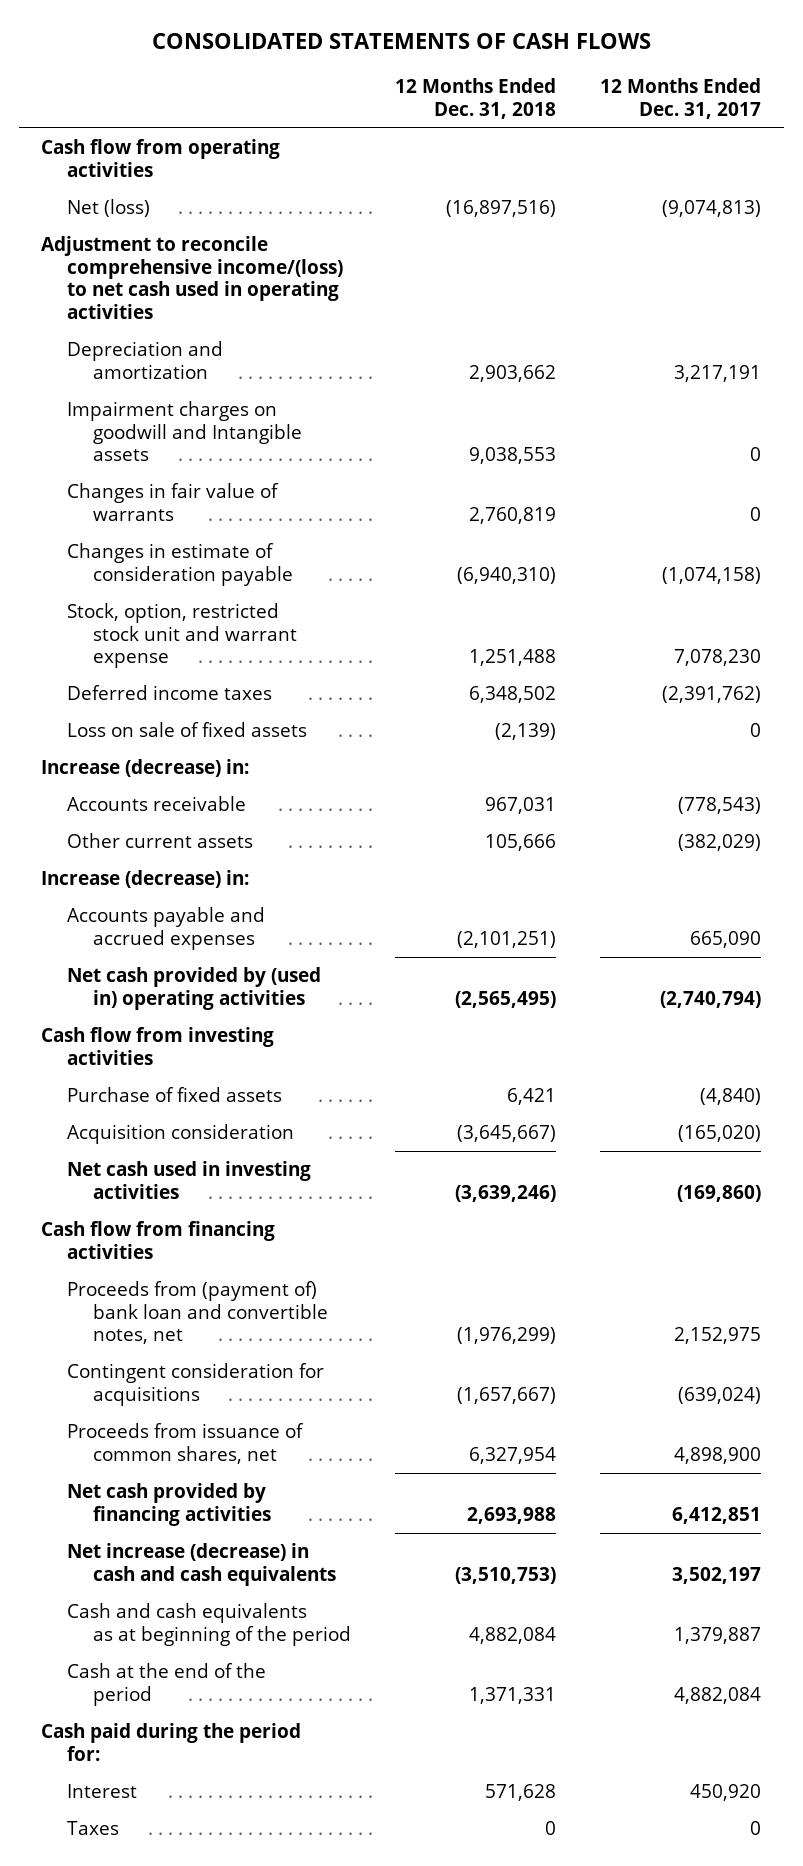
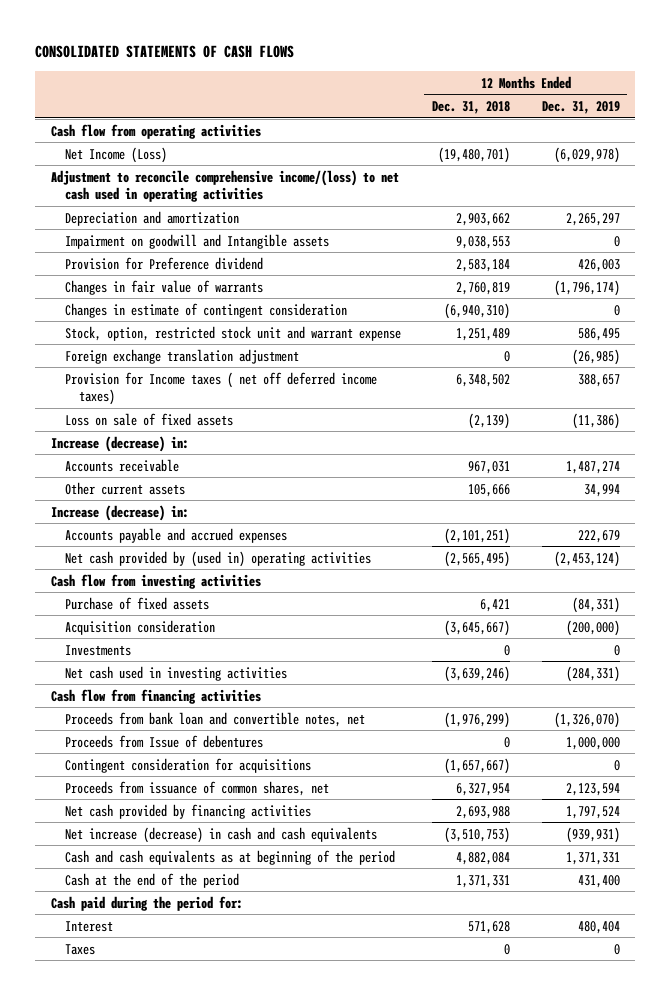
- | 12 Months Ended Dec. 31, 2018 | 12 Months Ended Dec. 31, 2017
+ | 12 Months Ended Dec. 31, 2018 | 12 Months Ended Dec. 31, 2019
- Net (loss) | (16,897,516) | (9,074,813)
+ Net Income (Loss) | (19,480,701) | (6,029,978)
- Impairment charges on goodwill and Intangible assets | 9,038,553 | 0
+ Impairment on goodwill and Intangible assets | 9,038,553 | 0
+ Provision for Preference dividend | 2,583,184 | 426,003
- Changes in estimate of consideration payable | (6,940,310) | (1,074,158)
- Stock, option, restricted stock unit and warrant expense | 1,251,488 | 7,078,230
- Deferred income taxes | 6,348,502 | (2,391,762)
+ Changes in estimate of contingent consideration | (6,940,310) | 0
+ Stock, option, restricted stock unit and warrant expense | 1,251,489 | 586,495
+ Foreign exchange translation adjustment | 0 | (26,985)
+ Provision for Income taxes ( net off deferred income taxes) | 6,348,502 | 388,657
+ Investments | 0 | 0
- Proceeds from (payment of) bank loan and convertible notes, net | (1,976,299) | 2,152,975
+ Proceeds from bank loan and convertible notes, net | (1,976,299) | (1,326,070)
+ Proceeds from Issue of debentures | 0 | 1,000,000

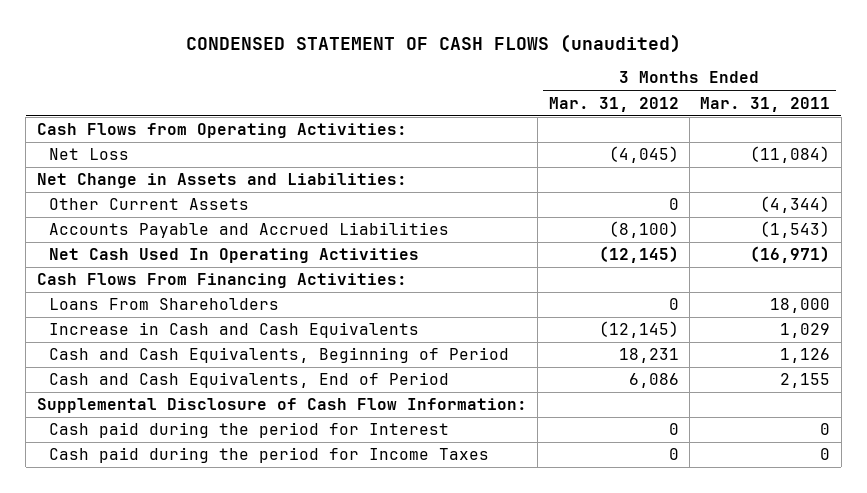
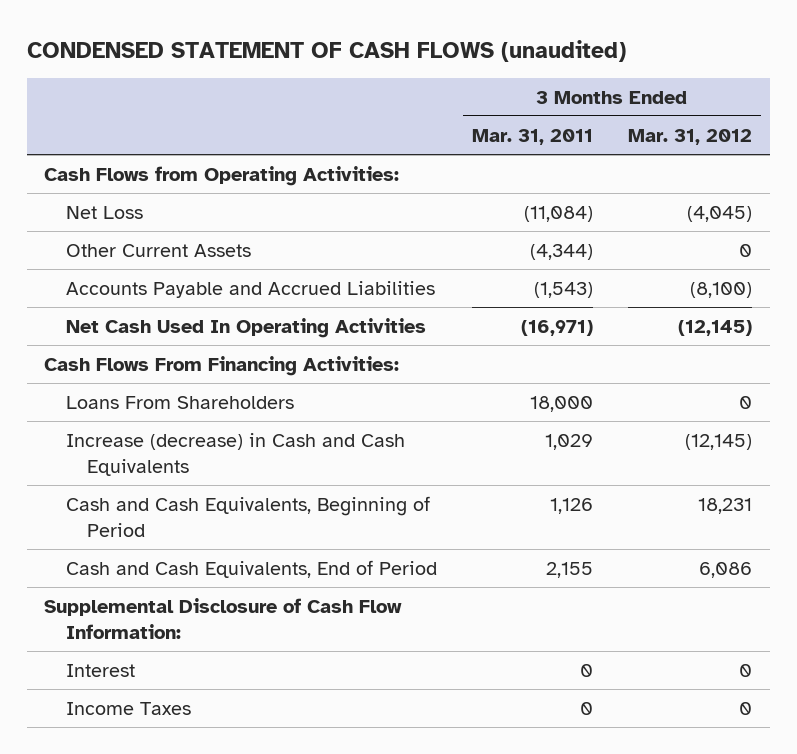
- | 3 Months Ended Mar. 31, 2012 | 3 Months Ended Mar. 31, 2011
+ | 3 Months Ended Mar. 31, 2011 | 3 Months Ended Mar. 31, 2012
- Net Change in Assets and Liabilities:
- Increase in Cash and Cash Equivalents | (12,145) | 1,029
+ Increase (decrease) in Cash and Cash Equivalents | 1,029 | (12,145)
- Cash paid during the period for Interest | 0 | 0
- Cash paid during the period for Income Taxes | 0 | 0
+ Interest | 0 | 0
+ Income Taxes | 0 | 0

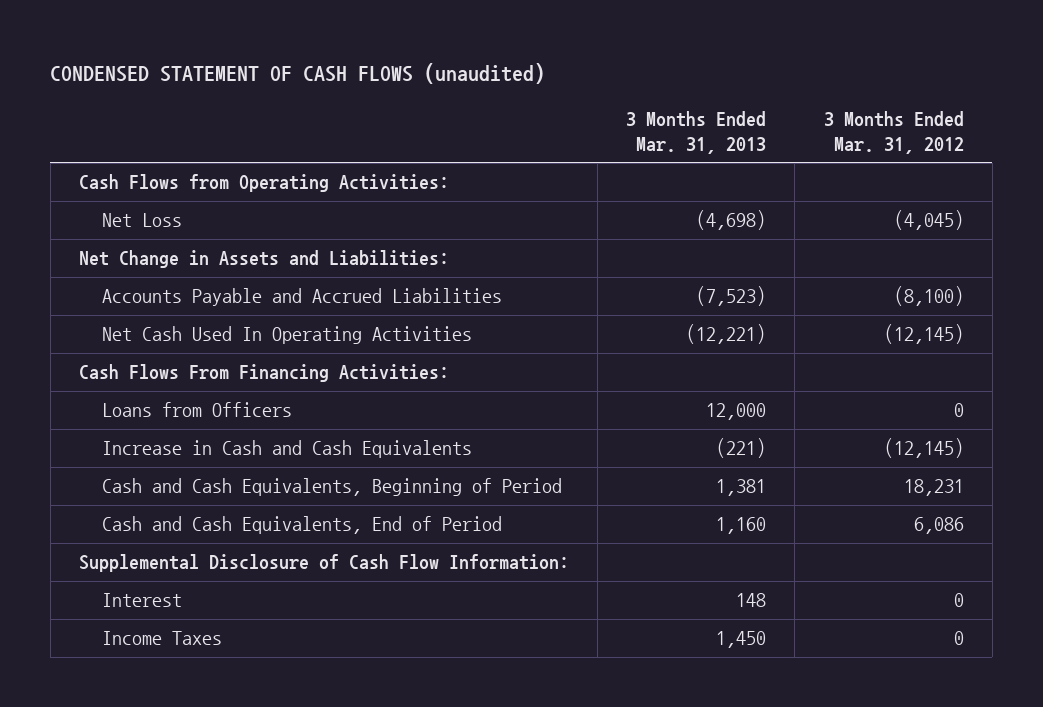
- | 3 Months Ended Mar. 31, 2011 | 3 Months Ended Mar. 31, 2012
+ | 3 Months Ended Mar. 31, 2013 | 3 Months Ended Mar. 31, 2012
- Other Current Assets | (4,344) | 0
+ Net Change in Assets and Liabilities:
- Loans From Shareholders | 18,000 | 0
- Increase (decrease) in Cash and Cash Equivalents | 1,029 | (12,145)
+ Loans from Officers | 12,000 | 0
+ Increase in Cash and Cash Equivalents | (221) | (12,145)

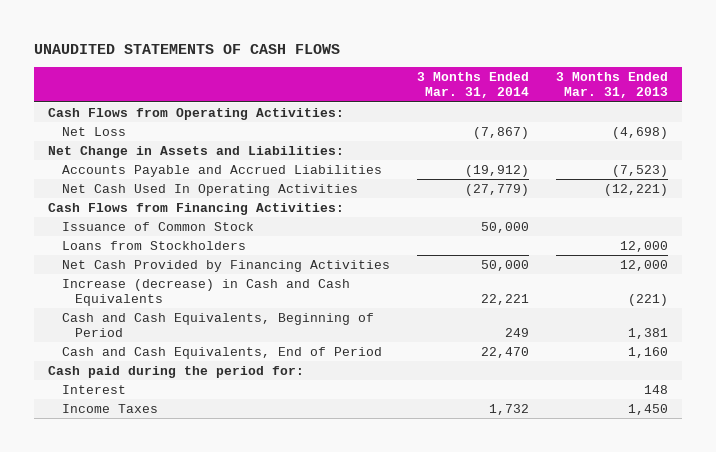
- CONDENSED STATEMENT OF CASH FLOWS (unaudited)
+ UNAUDITED STATEMENTS OF CASH FLOWS
- | 3 Months Ended Mar. 31, 2013 | 3 Months Ended Mar. 31, 2012
+ | 3 Months Ended Mar. 31, 2014 | 3 Months Ended Mar. 31, 2013
- Cash Flows From Financing Activities:
- Loans from Officers | 12,000 | 0
- Increase in Cash and Cash Equivalents | (221) | (12,145)
+ Cash Flows from Financing Activities:
+ Issuance of Common Stock | 50,000 |
+ Loans from Stockholders | | 12,000
+ Net Cash Provided by Financing Activities | 50,000 | 12,000
+ Increase (decrease) in Cash and Cash Equivalents | 22,221 | (221)
- Supplemental Disclosure of Cash Flow Information:
+ Cash paid during the period for:

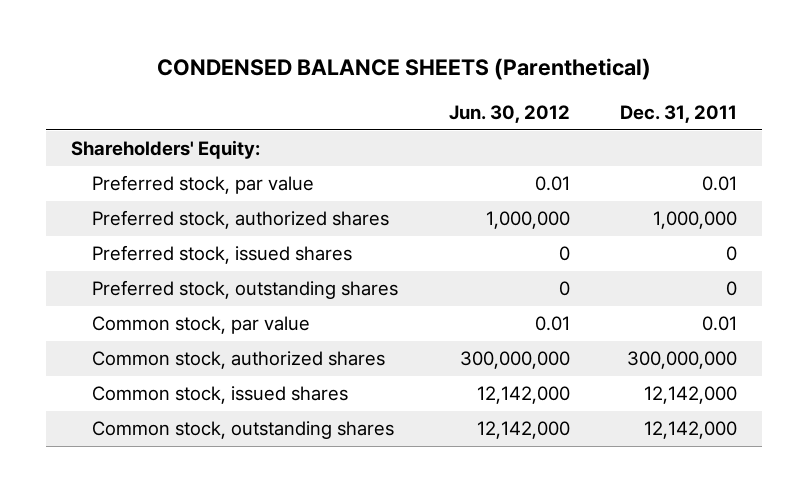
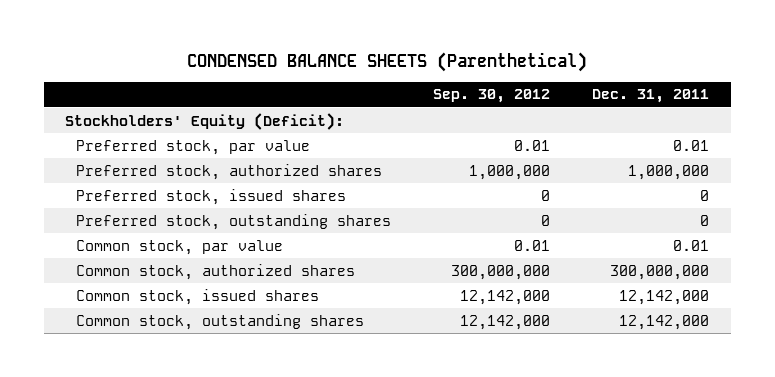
- | Jun. 30, 2012 | Dec. 31, 2011
+ | Sep. 30, 2012 | Dec. 31, 2011
- Shareholders' Equity:
+ Stockholders' Equity (Deficit):

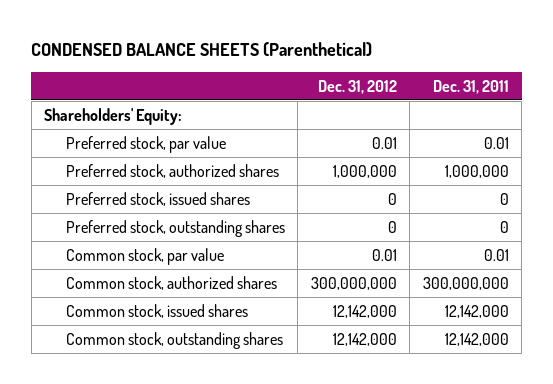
- | Sep. 30, 2012 | Dec. 31, 2011
+ | Dec. 31, 2012 | Dec. 31, 2011
- Stockholders' Equity (Deficit):
+ Shareholders' Equity:

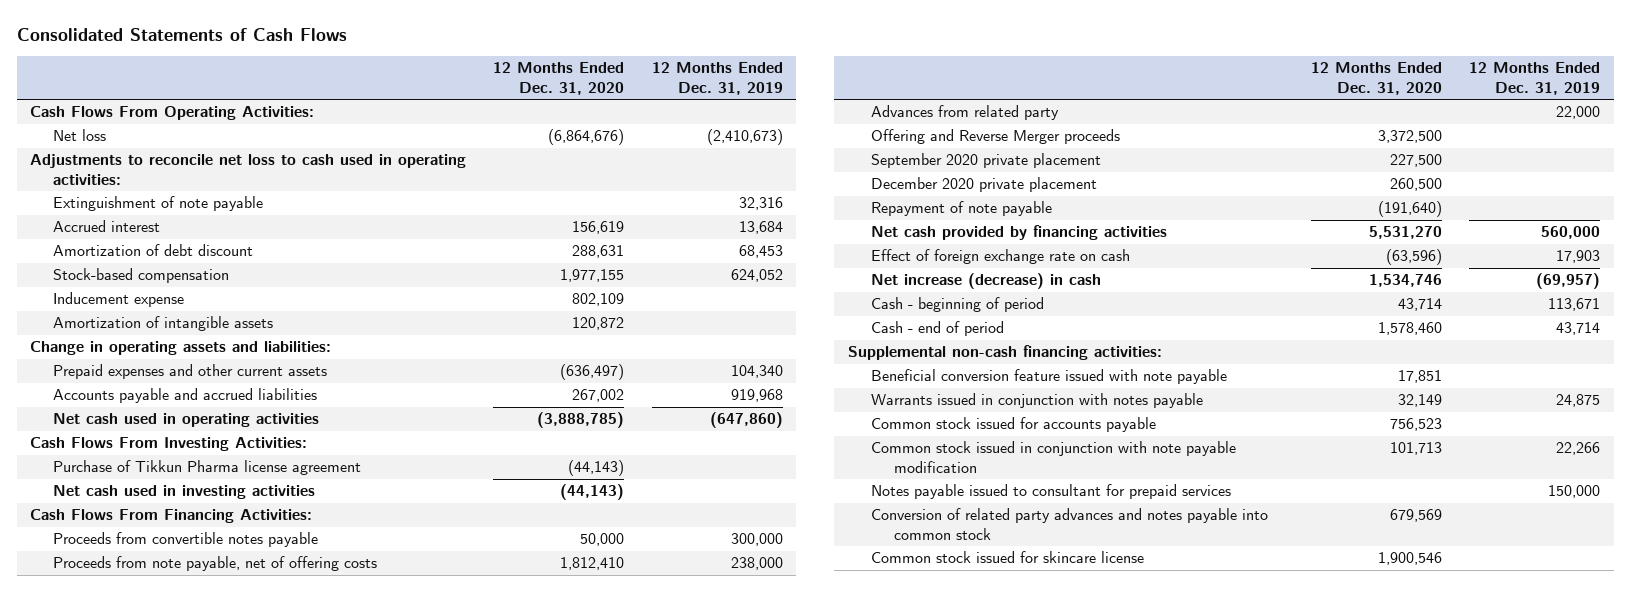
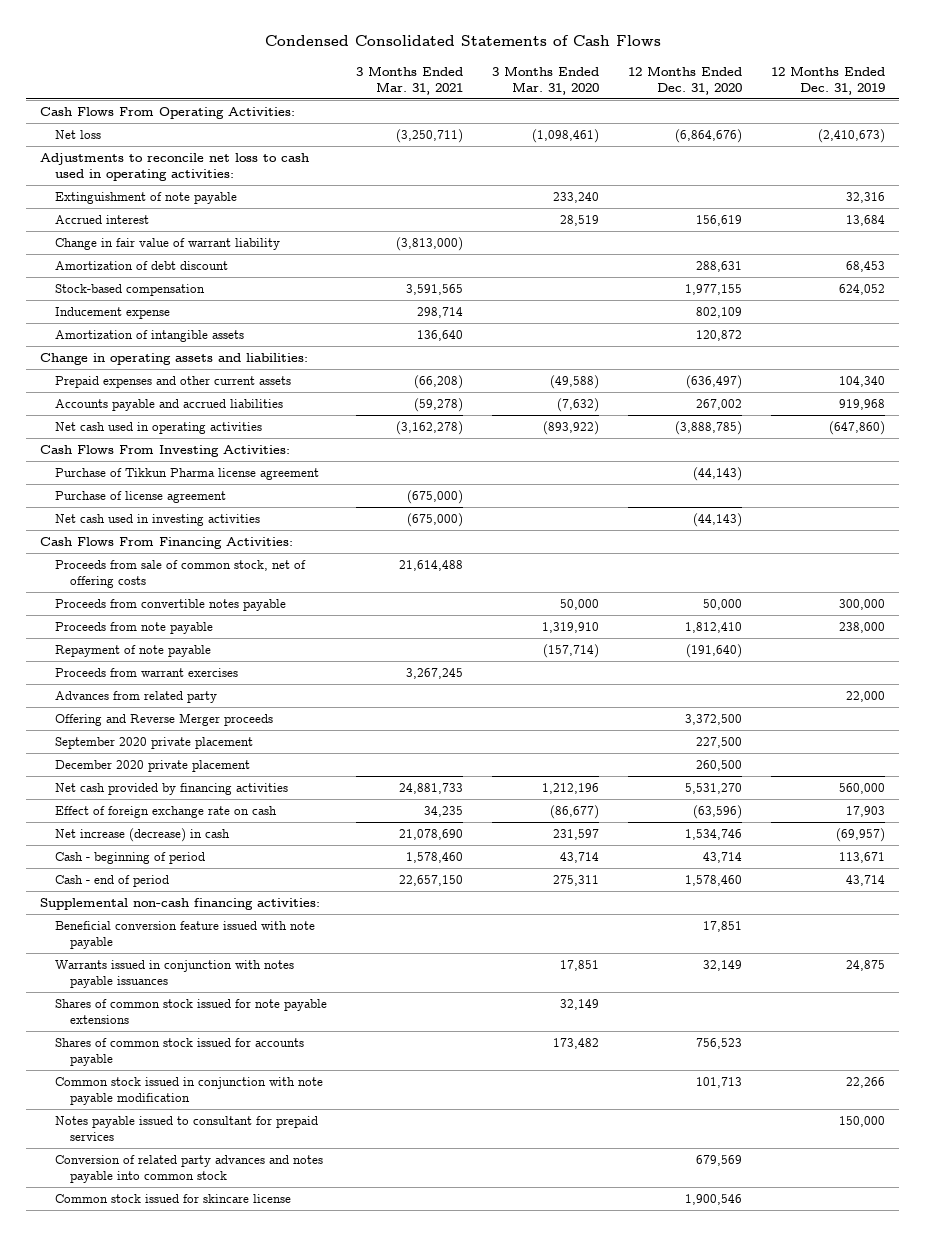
- Consolidated Statements of Cash Flows
+ Condensed Consolidated Statements of Cash Flows
- | 12 Months Ended Dec. 31, 2020 | 12 Months Ended Dec. 31, 2019
+ | 3 Months Ended Mar. 31, 2021 | 3 Months Ended Mar. 31, 2020 | 12 Months Ended Dec. 31, 2020 | 12 Months Ended Dec. 31, 2019
+ Change in fair value of warrant liability | (3,813,000) | | |
+ Purchase of license agreement | (675,000) | | |
+ Proceeds from sale of common stock, net of offering costs | 21,614,488 | | |
- Proceeds from note payable, net of offering costs | 1,812,410 | 238,000
+ Proceeds from note payable | | 1,319,910 | 1,812,410 | 238,000
moved up: Repayment of note payable | | (157,714) | (191,640) |
+ Proceeds from warrant exercises | 3,267,245 | | |
- Warrants issued in conjunction with notes payable | 32,149 | 24,875
- Common stock issued for accounts payable | 756,523 |
+ Warrants issued in conjunction with notes payable issuances | | 17,851 | 32,149 | 24,875
+ Shares of common stock issued for note payable extensions | | 32,149 | |
+ Shares of common stock issued for accounts payable | | 173,482 | 756,523 |

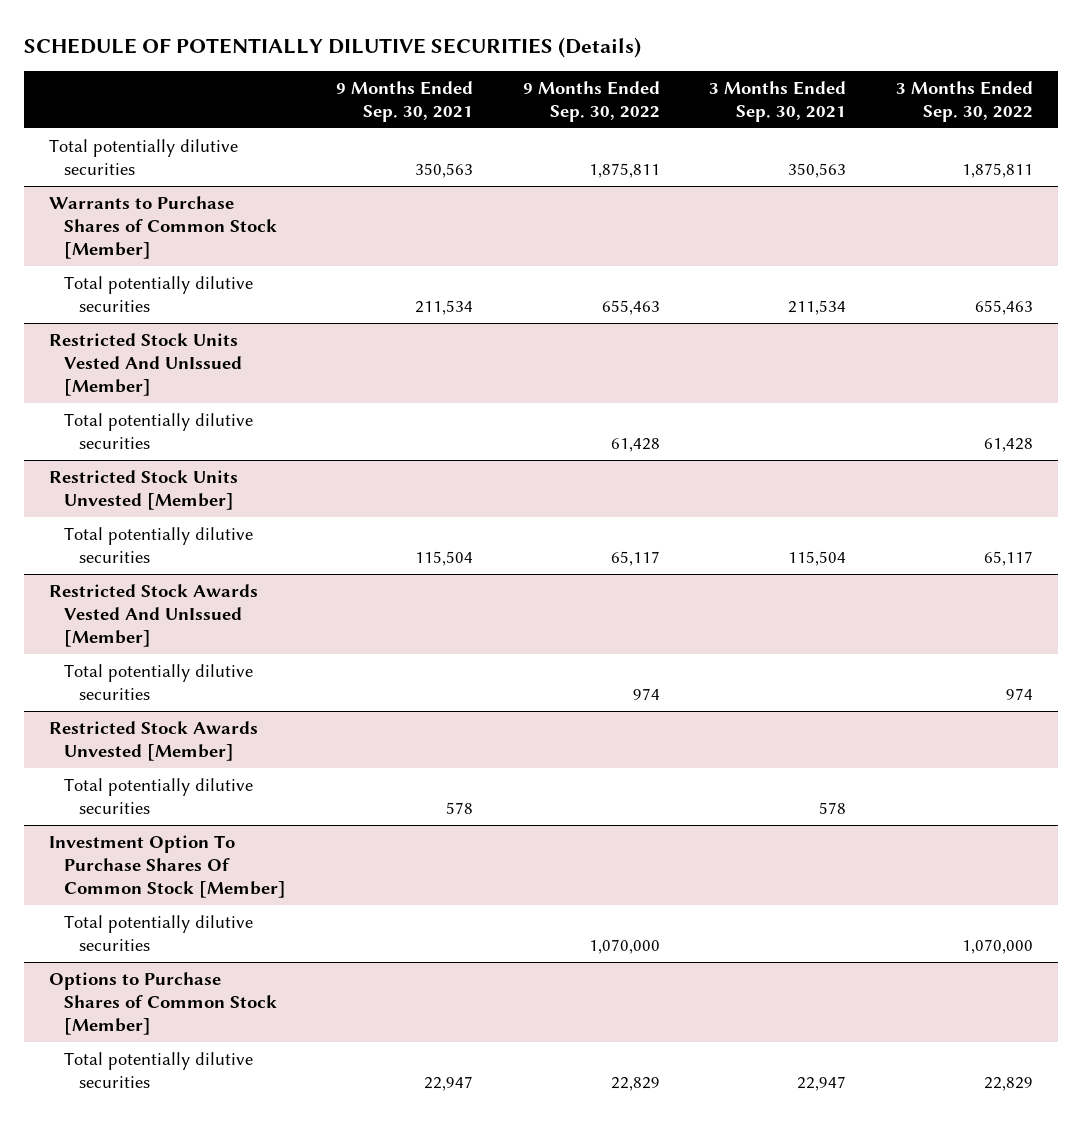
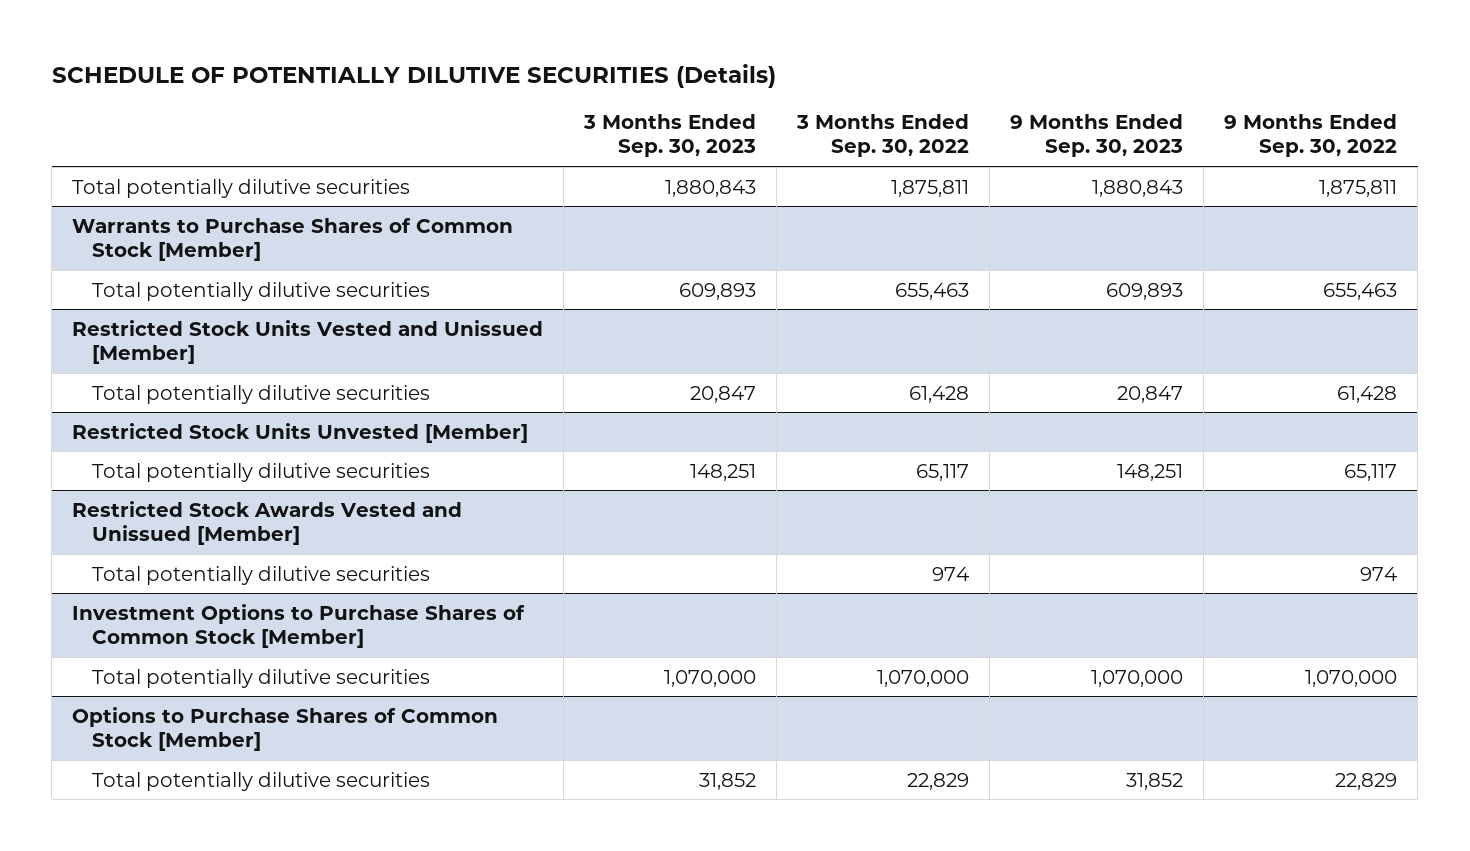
- | 9 Months Ended Sep. 30, 2021 | 9 Months Ended Sep. 30, 2022 | 3 Months Ended Sep. 30, 2021 | 3 Months Ended Sep. 30, 2022
+ | 3 Months Ended Sep. 30, 2023 | 3 Months Ended Sep. 30, 2022 | 9 Months Ended Sep. 30, 2023 | 9 Months Ended Sep. 30, 2022
- Restricted Stock Units Vested And UnIssued [Member]
+ Restricted Stock Units Vested and Unissued [Member]
- Restricted Stock Awards Vested And UnIssued [Member]
+ Restricted Stock Awards Vested and Unissued [Member]
- Restricted Stock Awards Unvested [Member]
- Total potentially dilutive securities | 578 | | 578 |
- Investment Option To Purchase Shares Of Common Stock [Member]
+ Investment Options to Purchase Shares of Common Stock [Member]

